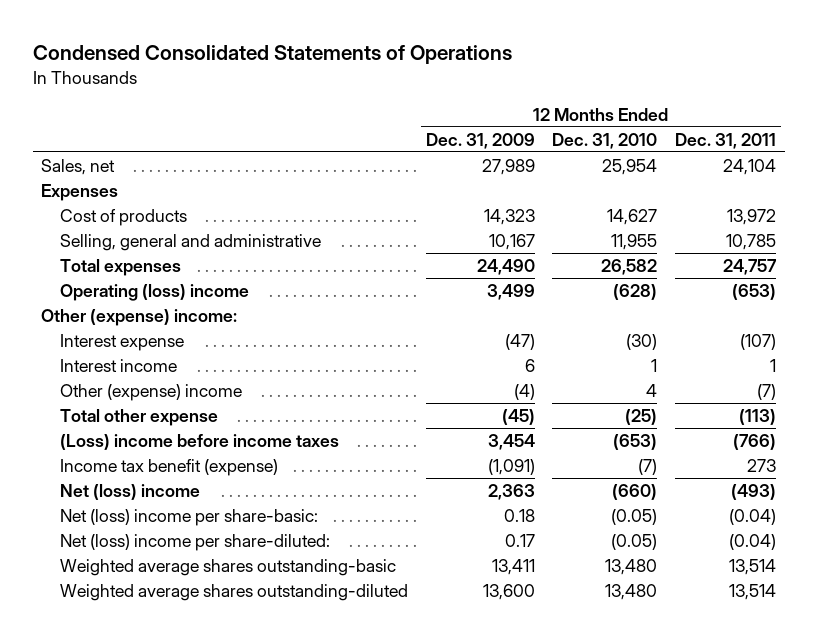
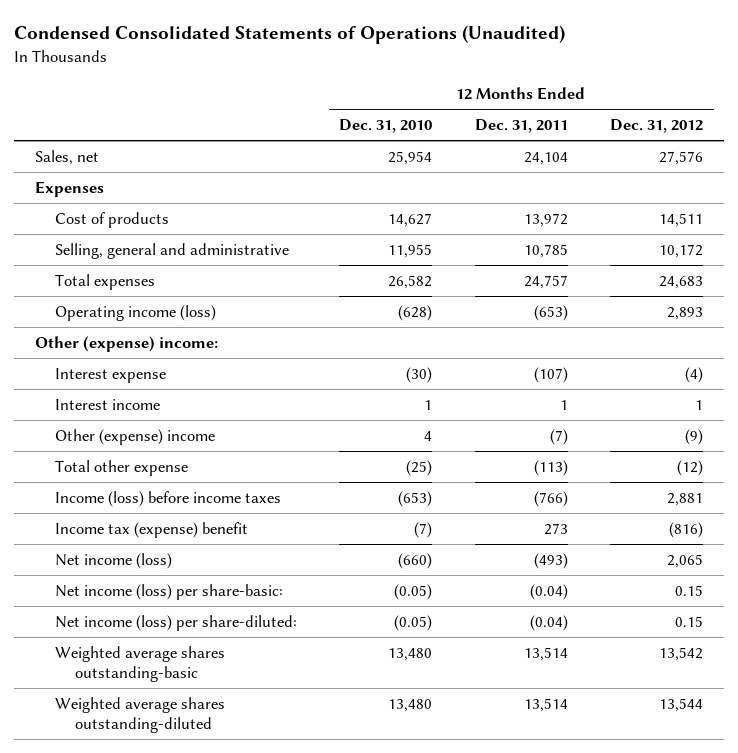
- Condensed Consolidated Statements of Operations
+ Condensed Consolidated Statements of Operations (Unaudited)
- | 12 Months Ended Dec. 31, 2009 | 12 Months Ended Dec. 31, 2010 | 12 Months Ended Dec. 31, 2011
+ | 12 Months Ended Dec. 31, 2010 | 12 Months Ended Dec. 31, 2011 | 12 Months Ended Dec. 31, 2012
- Operating (loss) income | 3,499 | (628) | (653)
+ Operating income (loss) | (628) | (653) | 2,893
- (Loss) income before income taxes | 3,454 | (653) | (766)
- Income tax benefit (expense) | (1,091) | (7) | 273
- Net (loss) income | 2,363 | (660) | (493)
- Net (loss) income per share-basic: | 0.18 | (0.05) | (0.04)
- Net (loss) income per share-diluted: | 0.17 | (0.05) | (0.04)
+ Income (loss) before income taxes | (653) | (766) | 2,881
+ Income tax (expense) benefit | (7) | 273 | (816)
+ Net income (loss) | (660) | (493) | 2,065
+ Net income (loss) per share-basic: | (0.05) | (0.04) | 0.15
+ Net income (loss) per share-diluted: | (0.05) | (0.04) | 0.15

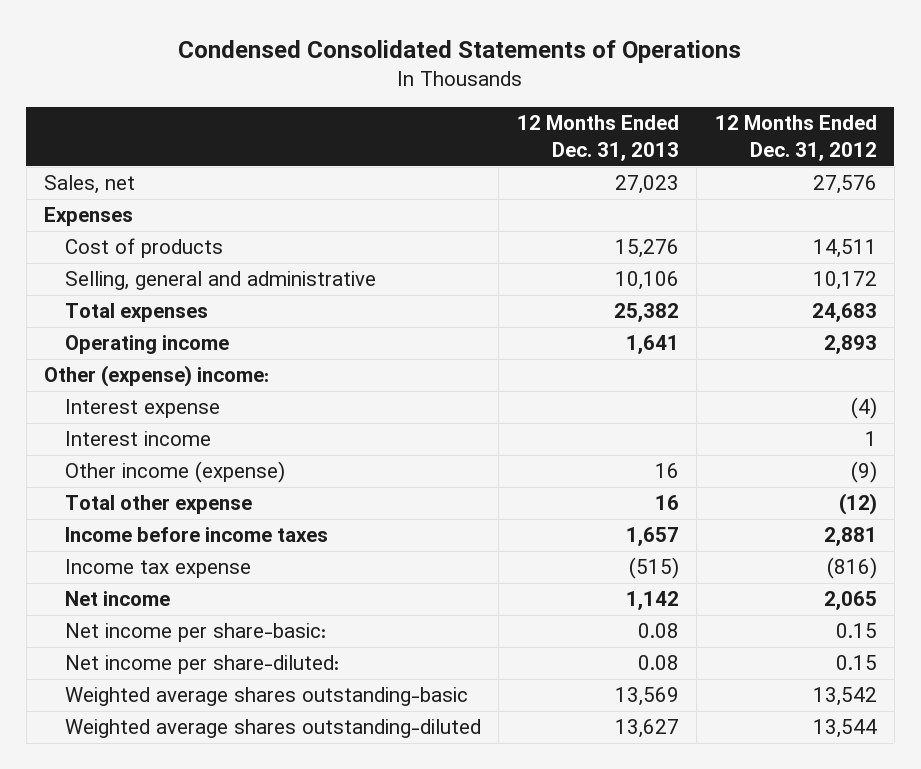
- Condensed Consolidated Statements of Operations (Unaudited)
+ Condensed Consolidated Statements of Operations
- | 12 Months Ended Dec. 31, 2010 | 12 Months Ended Dec. 31, 2011 | 12 Months Ended Dec. 31, 2012
+ | 12 Months Ended Dec. 31, 2013 | 12 Months Ended Dec. 31, 2012
- Operating income (loss) | (628) | (653) | 2,893
+ Operating income | 1,641 | 2,893
- Other (expense) income | 4 | (7) | (9)
+ Other income (expense) | 16 | (9)
- Income (loss) before income taxes | (653) | (766) | 2,881
- Income tax (expense) benefit | (7) | 273 | (816)
- Net income (loss) | (660) | (493) | 2,065
- Net income (loss) per share-basic: | (0.05) | (0.04) | 0.15
- Net income (loss) per share-diluted: | (0.05) | (0.04) | 0.15
+ Income before income taxes | 1,657 | 2,881
+ Income tax expense | (515) | (816)
+ Net income | 1,142 | 2,065
+ Net income per share-basic: | 0.08 | 0.15
+ Net income per share-diluted: | 0.08 | 0.15

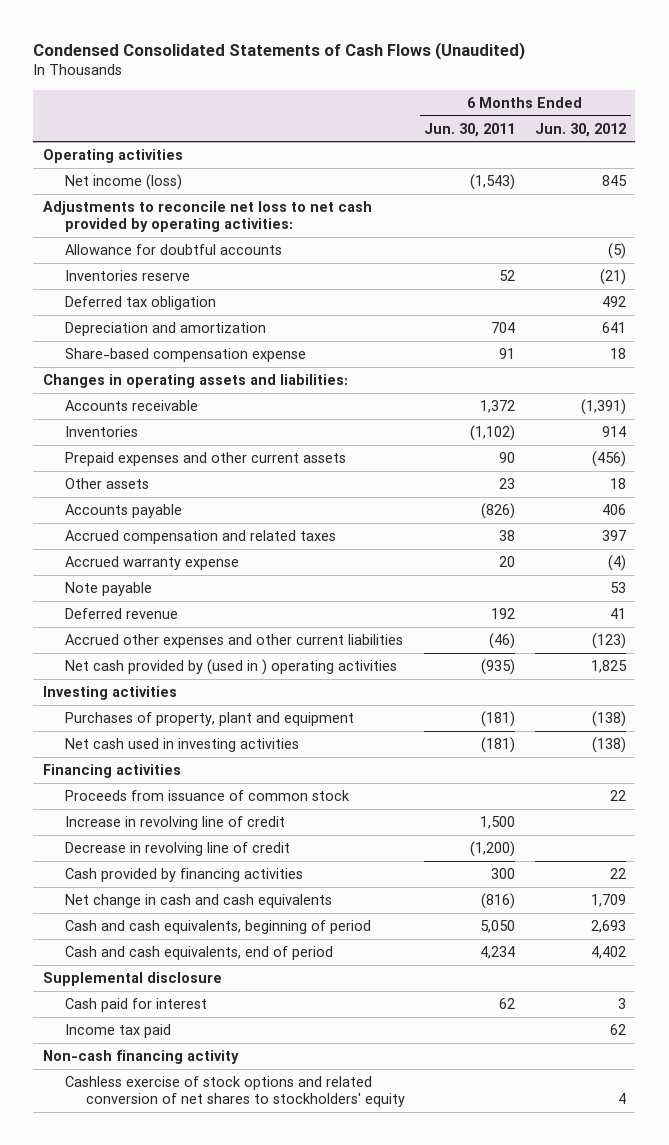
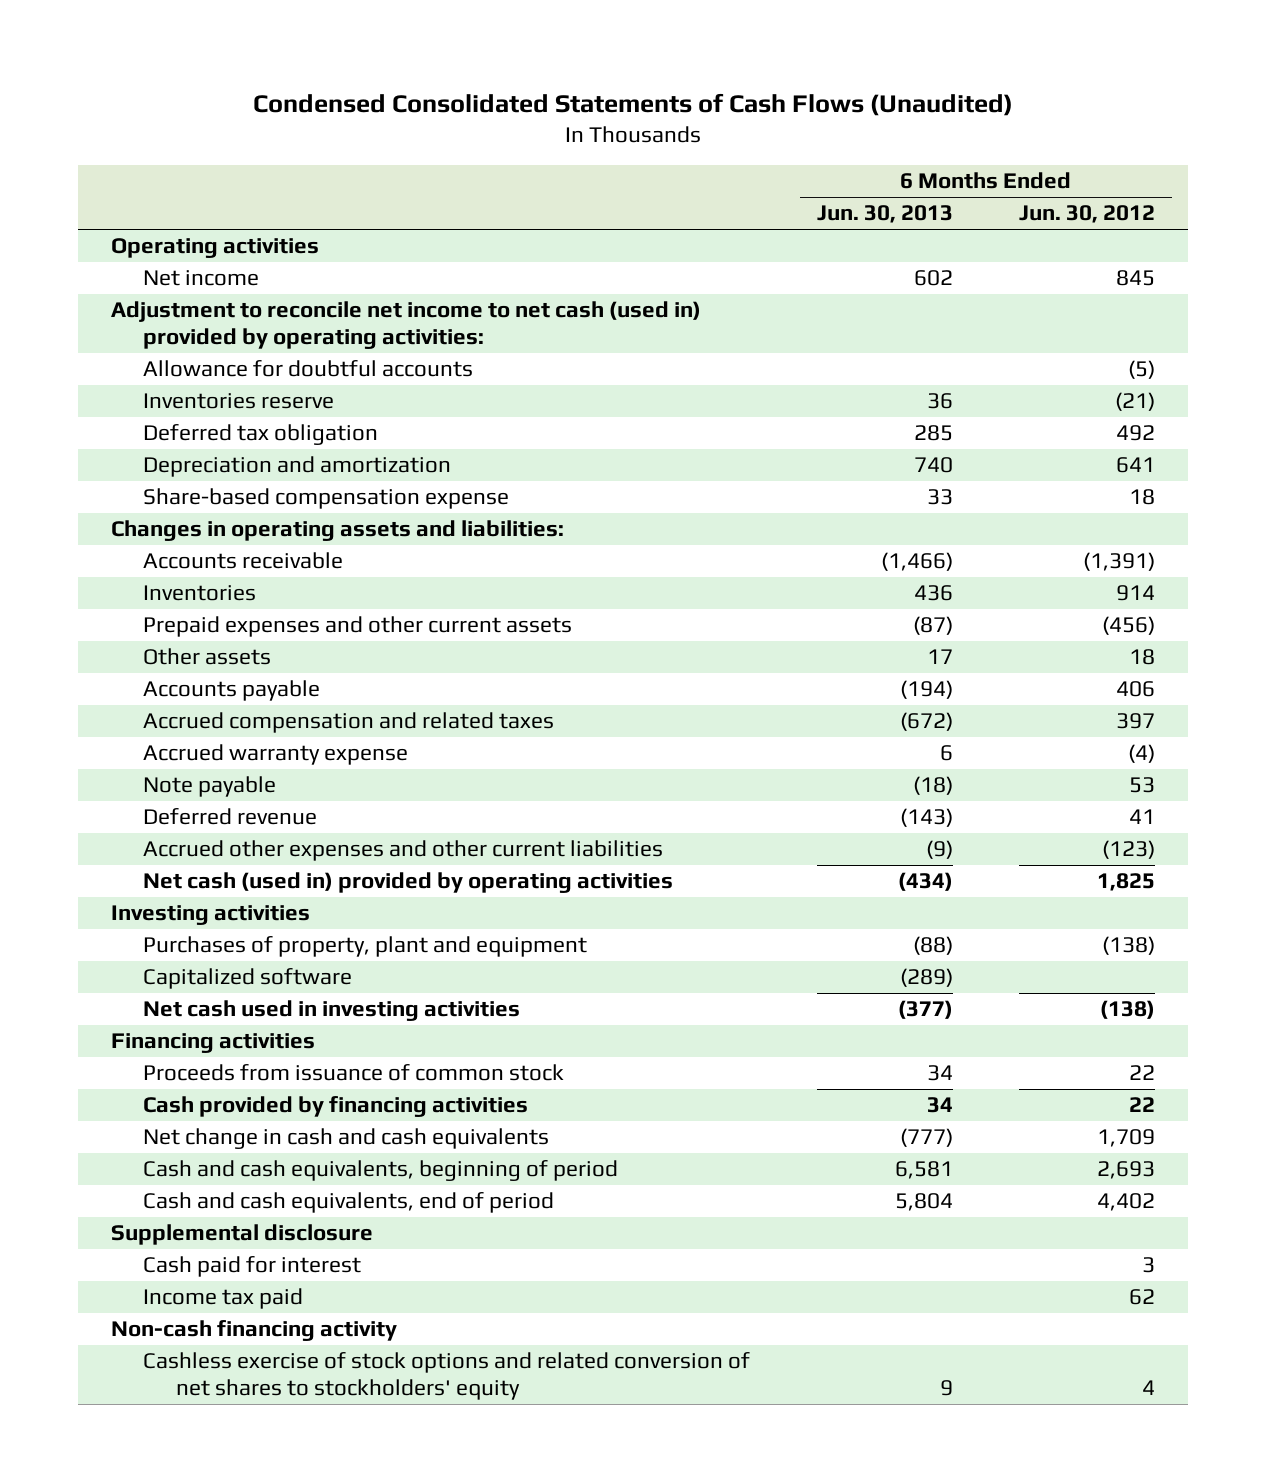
- | 6 Months Ended Jun. 30, 2011 | 6 Months Ended Jun. 30, 2012
+ | 6 Months Ended Jun. 30, 2013 | 6 Months Ended Jun. 30, 2012
- Net income (loss) | (1,543) | 845
- Adjustments to reconcile net loss to net cash provided by operating activities:
+ Net income | 602 | 845
+ Adjustment to reconcile net income to net cash (used in) provided by operating activities:
- Net cash provided by (used in ) operating activities | (935) | 1,825
+ Net cash (used in) provided by operating activities | (434) | 1,825
+ Capitalized software | (289) |
- Increase in revolving line of credit | 1,500 |
- Decrease in revolving line of credit | (1,200) |

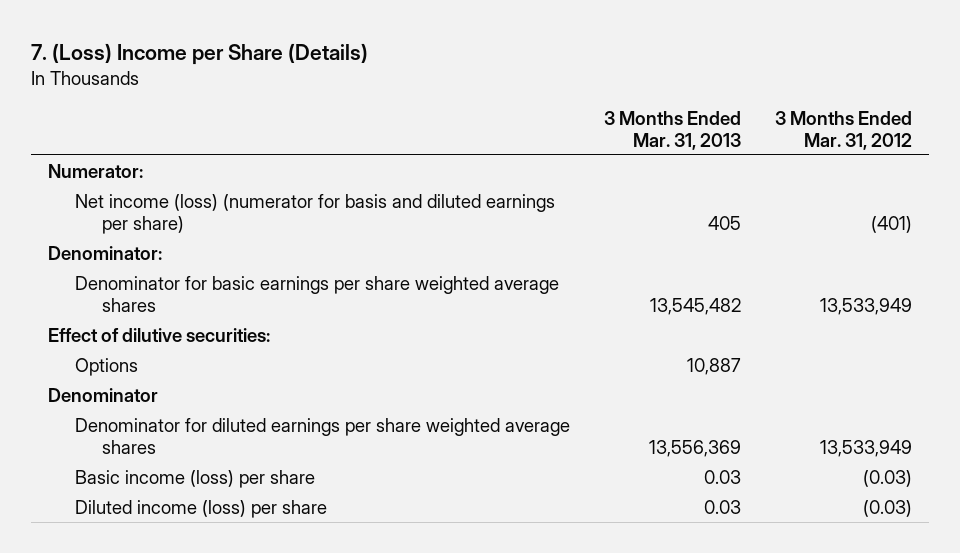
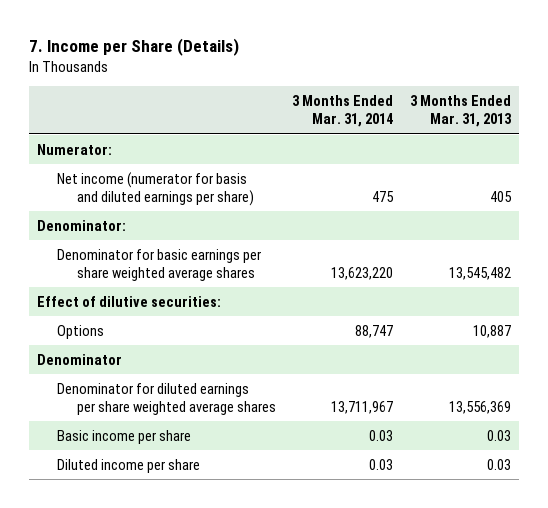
- 7. (Loss) Income per Share (Details)
+ 7. Income per Share (Details)
- | 3 Months Ended Mar. 31, 2013 | 3 Months Ended Mar. 31, 2012
+ | 3 Months Ended Mar. 31, 2014 | 3 Months Ended Mar. 31, 2013
- Net income (loss) (numerator for basis and diluted earnings per share) | 405 | (401)
+ Net income (numerator for basis and diluted earnings per share) | 475 | 405
- Basic income (loss) per share | 0.03 | (0.03)
- Diluted income (loss) per share | 0.03 | (0.03)
+ Basic income per share | 0.03 | 0.03
+ Diluted income per share | 0.03 | 0.03

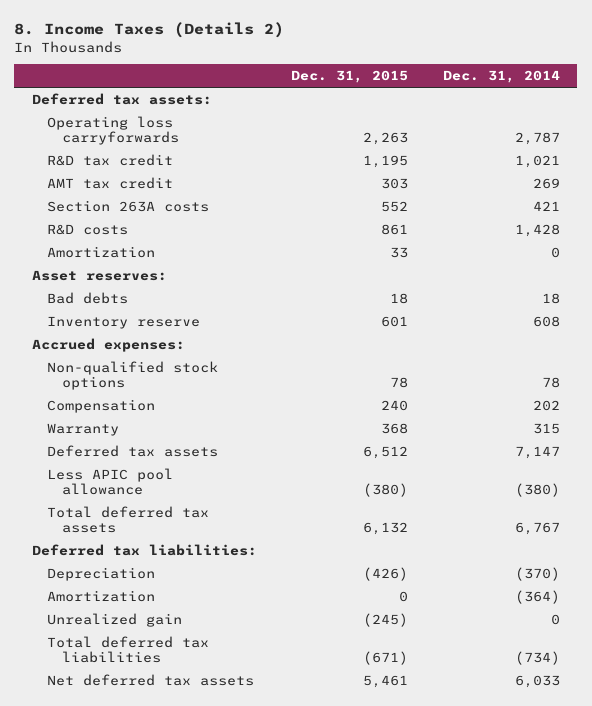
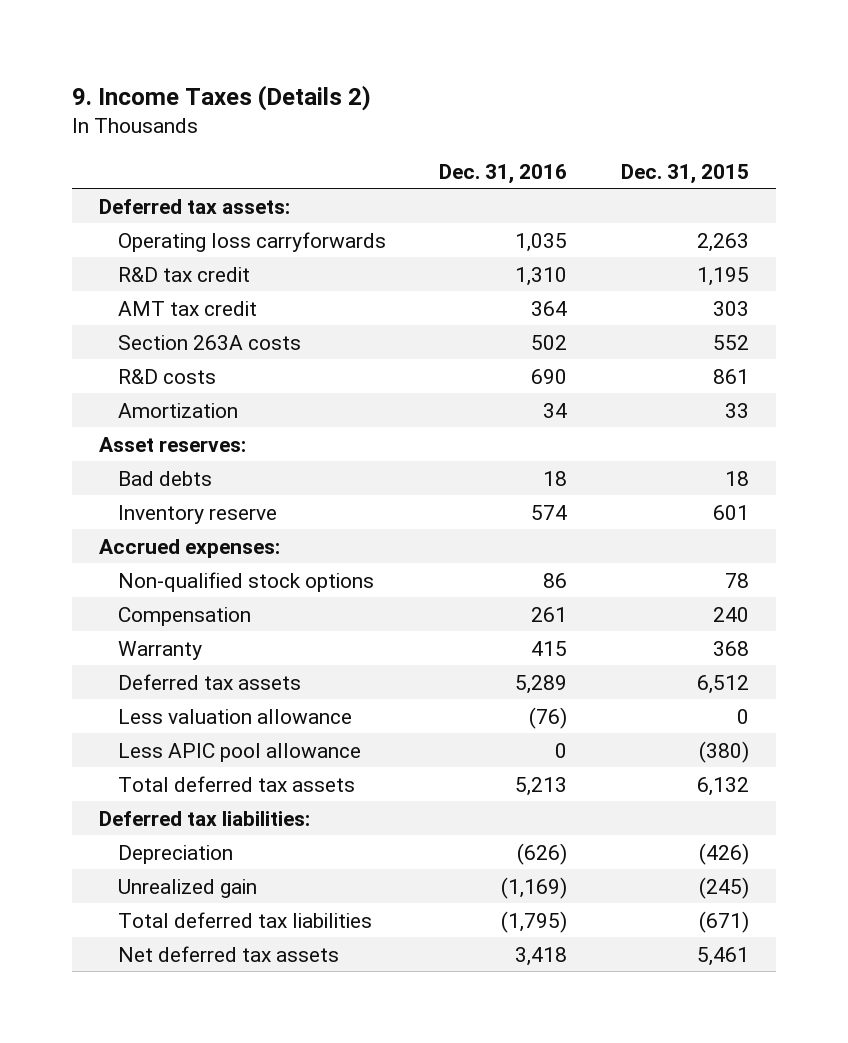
- 8. Income Taxes (Details 2)
+ 9. Income Taxes (Details 2)
- | Dec. 31, 2015 | Dec. 31, 2014
+ | Dec. 31, 2016 | Dec. 31, 2015
+ Less valuation allowance | (76) | 0
- Amortization | 0 | (364)

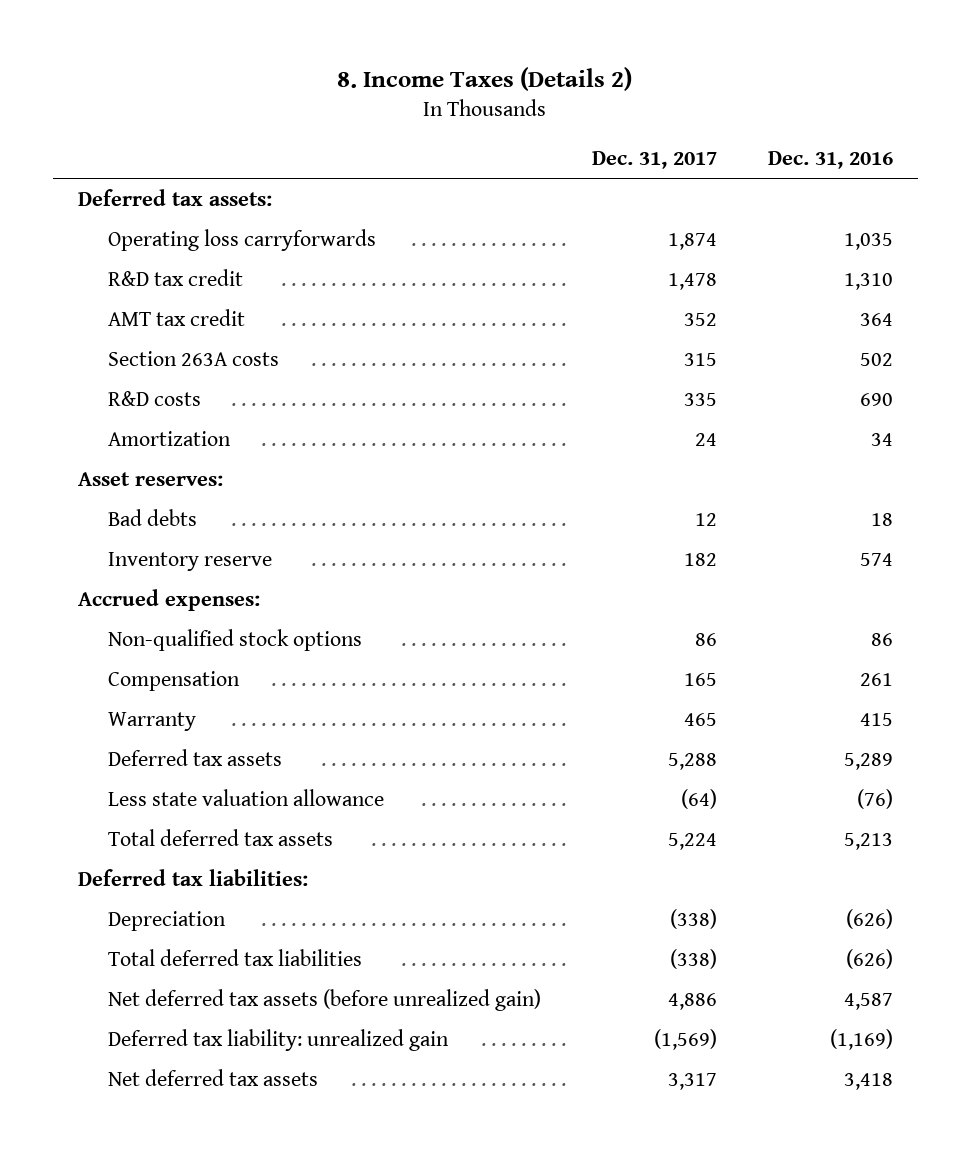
- 9. Income Taxes (Details 2)
+ 8. Income Taxes (Details 2)
- | Dec. 31, 2016 | Dec. 31, 2015
+ | Dec. 31, 2017 | Dec. 31, 2016
- Less valuation allowance | (76) | 0
- Less APIC pool allowance | 0 | (380)
+ Less state valuation allowance | (64) | (76)
- Unrealized gain | (1,169) | (245)
- Total deferred tax liabilities | (1,795) | (671)
+ Total deferred tax liabilities | (338) | (626)
+ Net deferred tax assets (before unrealized gain) | 4,886 | 4,587
+ Deferred tax liability: unrealized gain | (1,569) | (1,169)

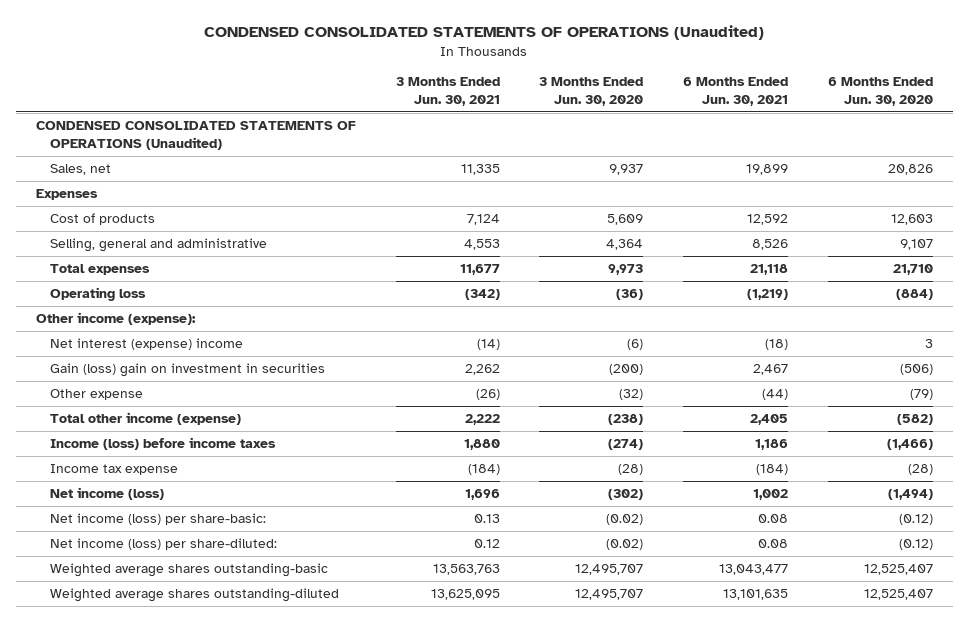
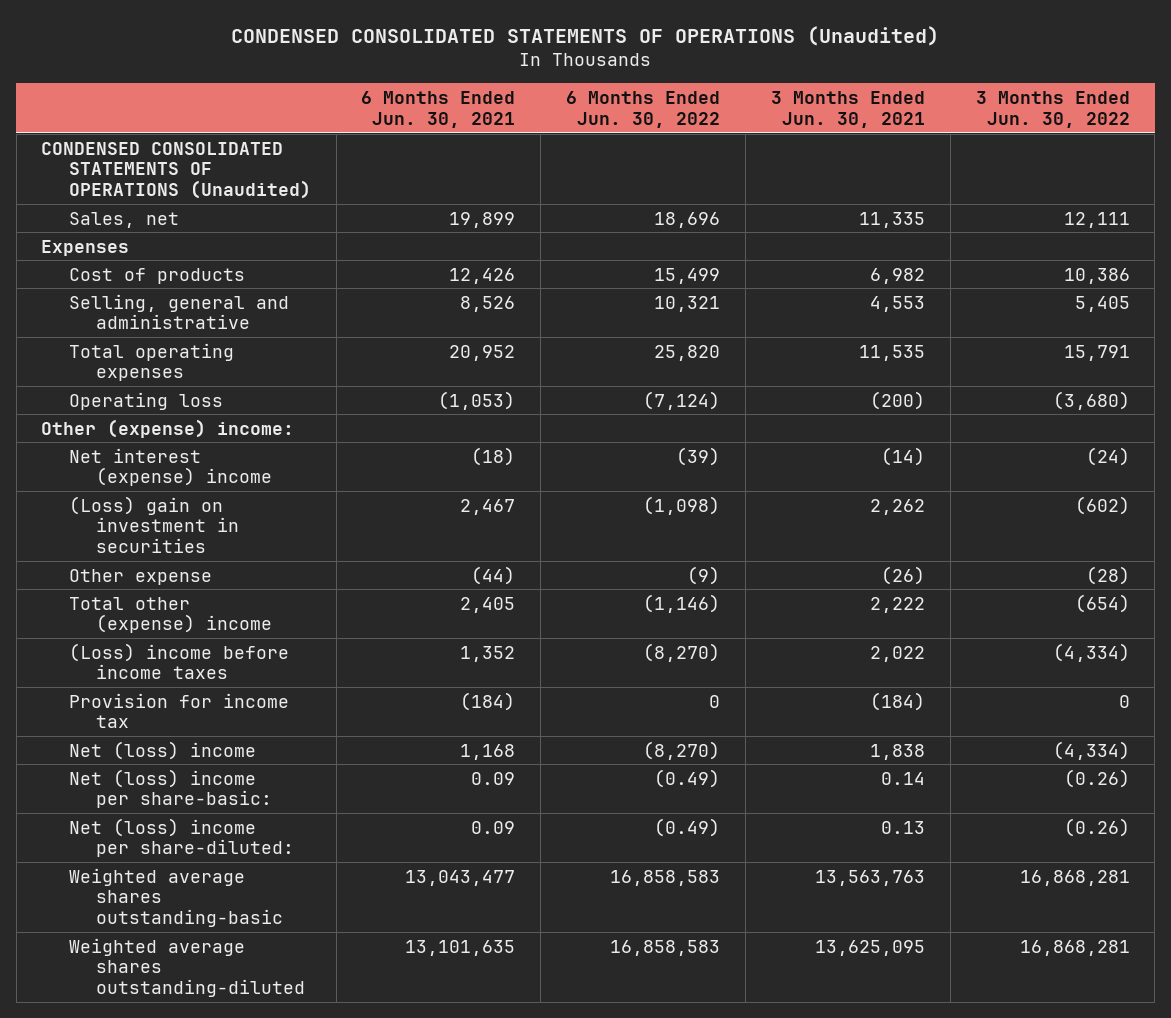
- | 3 Months Ended Jun. 30, 2021 | 3 Months Ended Jun. 30, 2020 | 6 Months Ended Jun. 30, 2021 | 6 Months Ended Jun. 30, 2020
+ | 6 Months Ended Jun. 30, 2021 | 6 Months Ended Jun. 30, 2022 | 3 Months Ended Jun. 30, 2021 | 3 Months Ended Jun. 30, 2022
- Cost of products | 7,124 | 5,609 | 12,592 | 12,603
+ Cost of products | 12,426 | 15,499 | 6,982 | 10,386
- Total expenses | 11,677 | 9,973 | 21,118 | 21,710
- Operating loss | (342) | (36) | (1,219) | (884)
- Other income (expense):
+ Total operating expenses | 20,952 | 25,820 | 11,535 | 15,791
+ Operating loss | (1,053) | (7,124) | (200) | (3,680)
+ Other (expense) income:
- Gain (loss) gain on investment in securities | 2,262 | (200) | 2,467 | (506)
+ (Loss) gain on investment in securities | 2,467 | (1,098) | 2,262 | (602)
- Total other income (expense) | 2,222 | (238) | 2,405 | (582)
- Income (loss) before income taxes | 1,880 | (274) | 1,186 | (1,466)
- Income tax expense | (184) | (28) | (184) | (28)
- Net income (loss) | 1,696 | (302) | 1,002 | (1,494)
- Net income (loss) per share-basic: | 0.13 | (0.02) | 0.08 | (0.12)
- Net income (loss) per share-diluted: | 0.12 | (0.02) | 0.08 | (0.12)
+ Total other (expense) income | 2,405 | (1,146) | 2,222 | (654)
+ (Loss) income before income taxes | 1,352 | (8,270) | 2,022 | (4,334)
+ Provision for income tax | (184) | 0 | (184) | 0
+ Net (loss) income | 1,168 | (8,270) | 1,838 | (4,334)
+ Net (loss) income per share-basic: | 0.09 | (0.49) | 0.14 | (0.26)
+ Net (loss) income per share-diluted: | 0.09 | (0.49) | 0.13 | (0.26)

